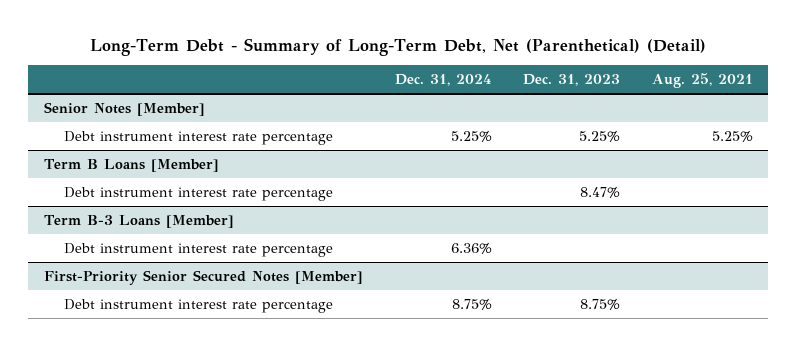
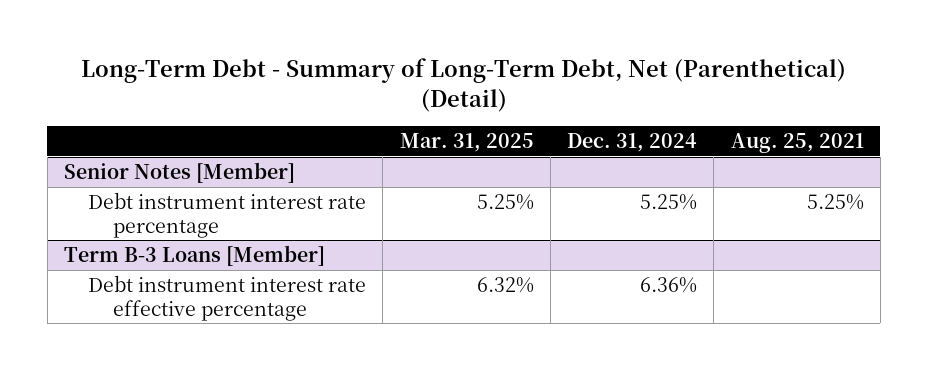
- | Dec. 31, 2024 | Dec. 31, 2023 | Aug. 25, 2021
+ | Mar. 31, 2025 | Dec. 31, 2024 | Aug. 25, 2021
- Term B Loans [Member]
- Debt instrument interest rate percentage | | 8.47% |
@ Term B-3 Loans [Member]
- Debt instrument interest rate percentage | 6.36% | |
- First-Priority Senior Secured Notes [Member]
- Debt instrument interest rate percentage | 8.75% | 8.75% |
@ Term B-3 Loans [Member]
+ Debt instrument interest rate effective percentage | 6.32% | 6.36% |

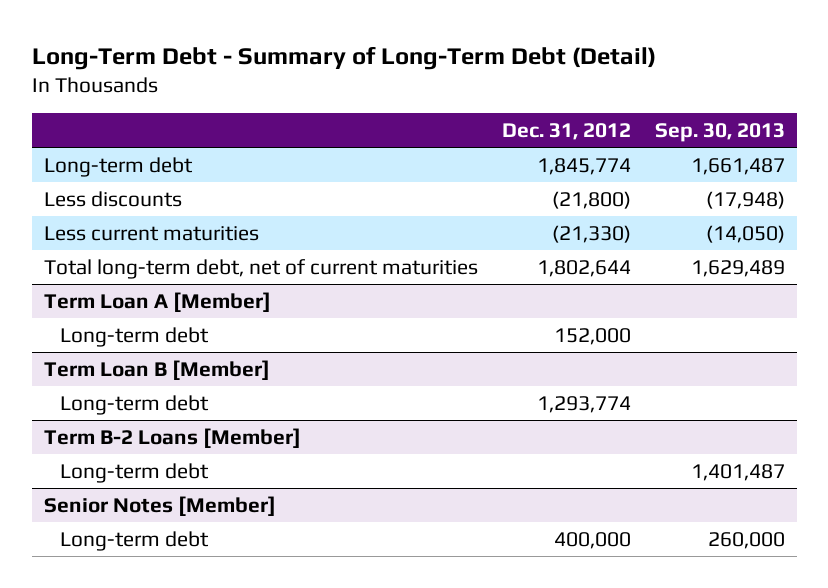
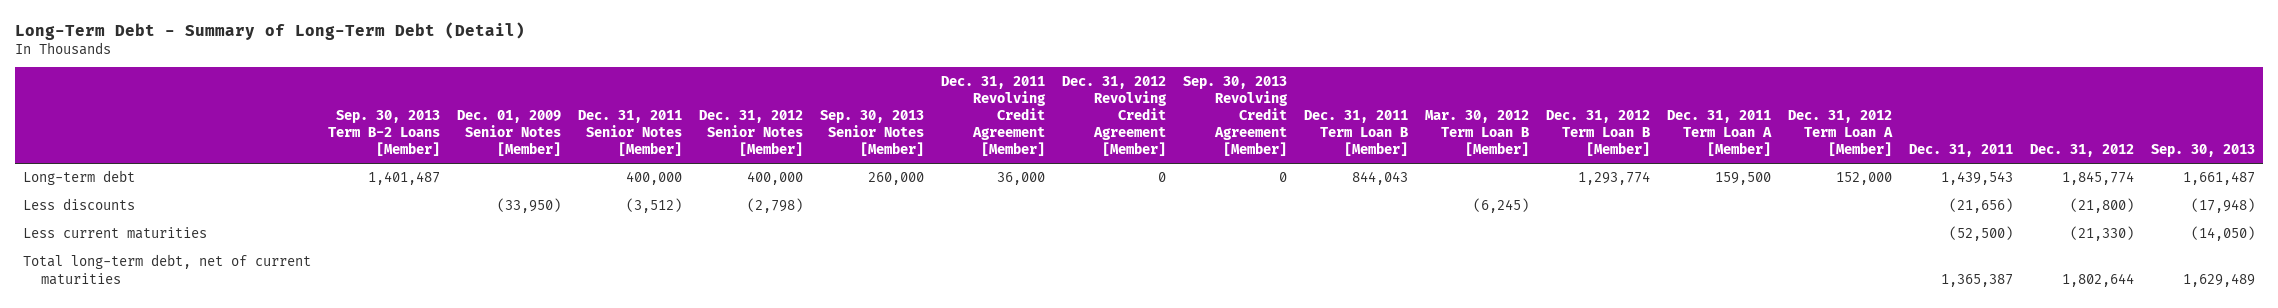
- | Dec. 31, 2012 | Sep. 30, 2013
+ | Sep. 30, 2013 Term B-2 Loans [Member] | Dec. 01, 2009 Senior Notes [Member] | Dec. 31, 2011 Senior Notes [Member] | Dec. 31, 2012 Senior Notes [Member] | Sep. 30, 2013 Senior Notes [Member] | Dec. 31, 2011 Revolving Credit Agreement [Member] | Dec. 31, 2012 Revolving Credit Agreement [Member] | Sep. 30, 2013 Revolving Credit Agreement [Member] | Dec. 31, 2011 Term Loan B [Member] | Mar. 30, 2012 Term Loan B [Member] | Dec. 31, 2012 Term Loan B [Member] | Dec. 31, 2011 Term Loan A [Member] | Dec. 31, 2012 Term Loan A [Member] | Dec. 31, 2011 | Dec. 31, 2012 | Sep. 30, 2013
- Term Loan A [Member]
- Long-term debt | 152,000 |
- Term Loan B [Member]
- Long-term debt | 1,293,774 |
- Term B-2 Loans [Member]
- Long-term debt | | 1,401,487
- Senior Notes [Member]
- Long-term debt | 400,000 | 260,000

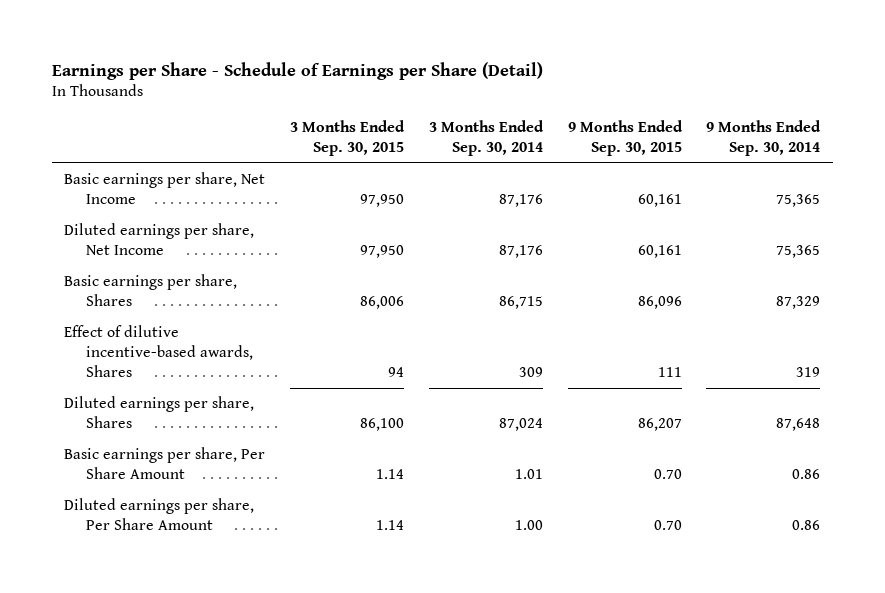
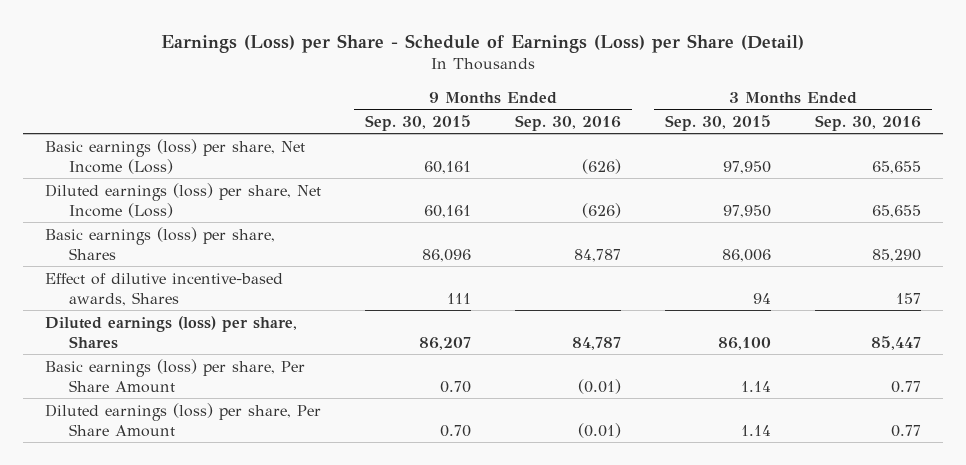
- Earnings per Share - Schedule of Earnings per Share (Detail)
+ Earnings (Loss) per Share - Schedule of Earnings (Loss) per Share (Detail)
- | 3 Months Ended Sep. 30, 2015 | 3 Months Ended Sep. 30, 2014 | 9 Months Ended Sep. 30, 2015 | 9 Months Ended Sep. 30, 2014
+ | 9 Months Ended Sep. 30, 2015 | 9 Months Ended Sep. 30, 2016 | 3 Months Ended Sep. 30, 2015 | 3 Months Ended Sep. 30, 2016
- Basic earnings per share, Net Income | 97,950 | 87,176 | 60,161 | 75,365
- Diluted earnings per share, Net Income | 97,950 | 87,176 | 60,161 | 75,365
- Basic earnings per share, Shares | 86,006 | 86,715 | 86,096 | 87,329
+ Basic earnings (loss) per share, Net Income (Loss) | 60,161 | (626) | 97,950 | 65,655
+ Diluted earnings (loss) per share, Net Income (Loss) | 60,161 | (626) | 97,950 | 65,655
+ Basic earnings (loss) per share, Shares | 86,096 | 84,787 | 86,006 | 85,290
- Diluted earnings per share, Shares | 86,100 | 87,024 | 86,207 | 87,648
- Basic earnings per share, Per Share Amount | 1.14 | 1.01 | 0.70 | 0.86
- Diluted earnings per share, Per Share Amount | 1.14 | 1.00 | 0.70 | 0.86
+ Diluted earnings (loss) per share, Shares | 86,207 | 84,787 | 86,100 | 85,447
+ Basic earnings (loss) per share, Per Share Amount | 0.70 | (0.01) | 1.14 | 0.77
+ Diluted earnings (loss) per share, Per Share Amount | 0.70 | (0.01) | 1.14 | 0.77

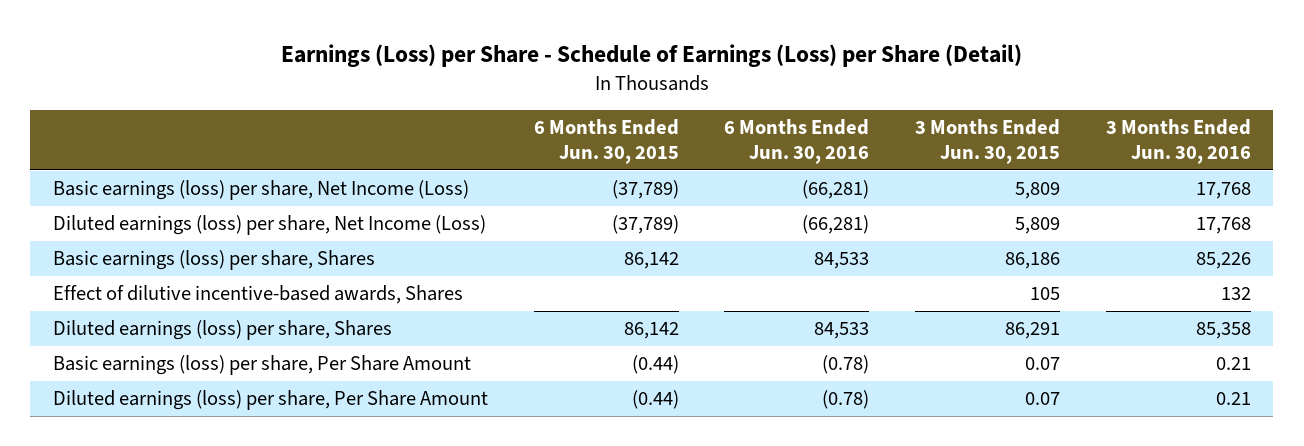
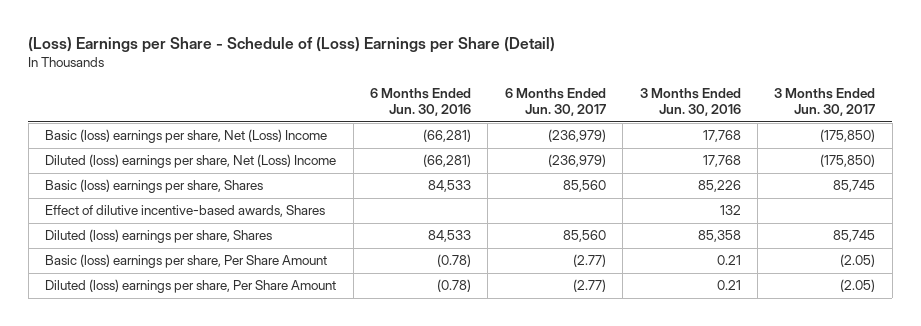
- Earnings (Loss) per Share - Schedule of Earnings (Loss) per Share (Detail)
+ (Loss) Earnings per Share - Schedule of (Loss) Earnings per Share (Detail)
- | 6 Months Ended Jun. 30, 2015 | 6 Months Ended Jun. 30, 2016 | 3 Months Ended Jun. 30, 2015 | 3 Months Ended Jun. 30, 2016
+ | 6 Months Ended Jun. 30, 2016 | 6 Months Ended Jun. 30, 2017 | 3 Months Ended Jun. 30, 2016 | 3 Months Ended Jun. 30, 2017
- Basic earnings (loss) per share, Net Income (Loss) | (37,789) | (66,281) | 5,809 | 17,768
- Diluted earnings (loss) per share, Net Income (Loss) | (37,789) | (66,281) | 5,809 | 17,768
- Basic earnings (loss) per share, Shares | 86,142 | 84,533 | 86,186 | 85,226
+ Basic (loss) earnings per share, Net (Loss) Income | (66,281) | (236,979) | 17,768 | (175,850)
+ Diluted (loss) earnings per share, Net (Loss) Income | (66,281) | (236,979) | 17,768 | (175,850)
+ Basic (loss) earnings per share, Shares | 84,533 | 85,560 | 85,226 | 85,745
- Diluted earnings (loss) per share, Shares | 86,142 | 84,533 | 86,291 | 85,358
- Basic earnings (loss) per share, Per Share Amount | (0.44) | (0.78) | 0.07 | 0.21
- Diluted earnings (loss) per share, Per Share Amount | (0.44) | (0.78) | 0.07 | 0.21
+ Diluted (loss) earnings per share, Shares | 84,533 | 85,560 | 85,358 | 85,745
+ Basic (loss) earnings per share, Per Share Amount | (0.78) | (2.77) | 0.21 | (2.05)
+ Diluted (loss) earnings per share, Per Share Amount | (0.78) | (2.77) | 0.21 | (2.05)

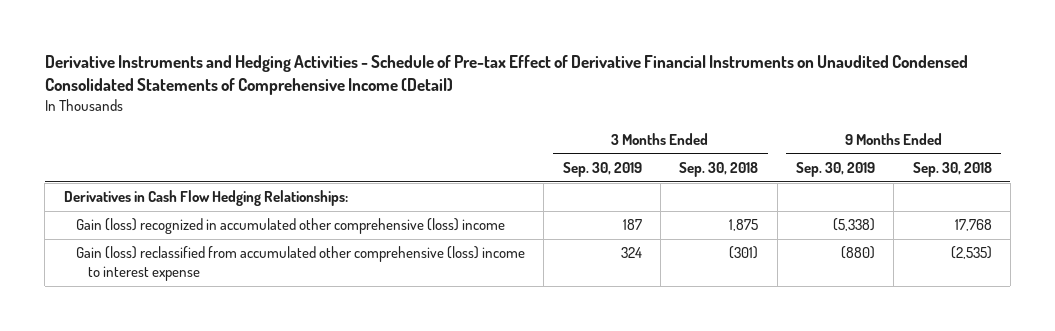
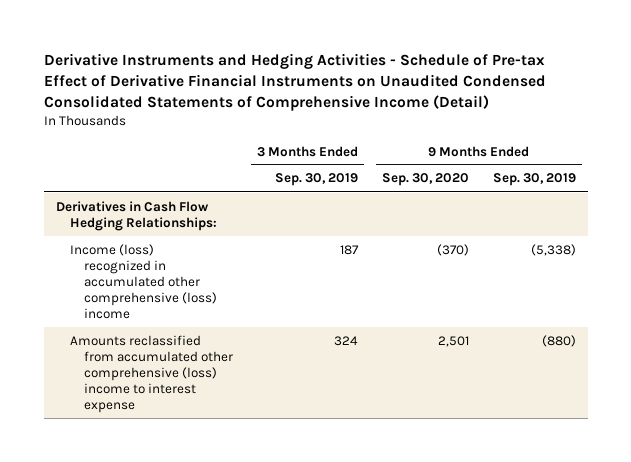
- | 3 Months Ended Sep. 30, 2019 | 3 Months Ended Sep. 30, 2018 | 9 Months Ended Sep. 30, 2019 | 9 Months Ended Sep. 30, 2018
+ | 3 Months Ended Sep. 30, 2019 | 9 Months Ended Sep. 30, 2020 | 9 Months Ended Sep. 30, 2019
- Gain (loss) recognized in accumulated other comprehensive (loss) income | 187 | 1,875 | (5,338) | 17,768
- Gain (loss) reclassified from accumulated other comprehensive (loss) income to interest expense | 324 | (301) | (880) | (2,535)
+ Income (loss) recognized in accumulated other comprehensive (loss) income | 187 | (370) | (5,338)
+ Amounts reclassified from accumulated other comprehensive (loss) income to interest expense | 324 | 2,501 | (880)

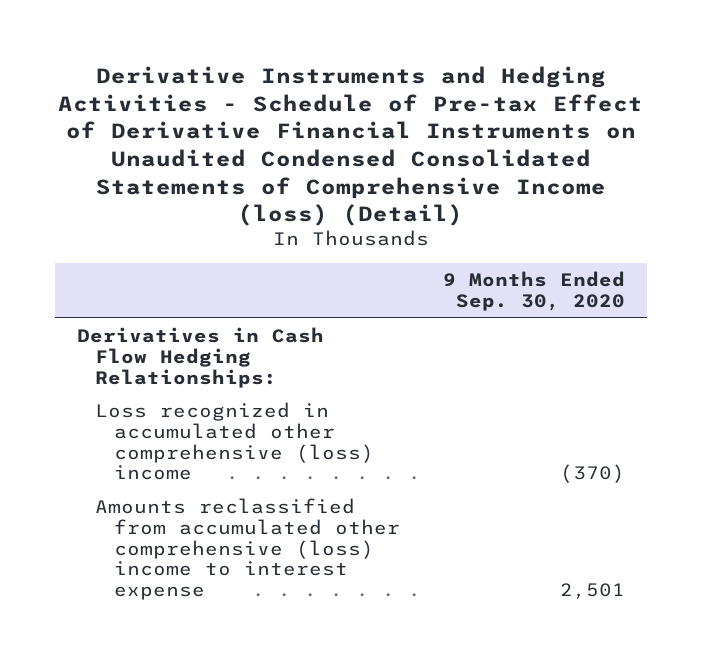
- Derivative Instruments and Hedging Activities - Schedule of Pre-tax Effect of Derivative Financial Instruments on Unaudited Condensed Consolidated Statements of Comprehensive Income (Detail)
+ Derivative Instruments and Hedging Activities - Schedule of Pre-tax Effect of Derivative Financial Instruments on Unaudited Condensed Consolidated Statements of Comprehensive Income (loss) (Detail)
- | 3 Months Ended Sep. 30, 2019 | 9 Months Ended Sep. 30, 2020 | 9 Months Ended Sep. 30, 2019
+ | 9 Months Ended Sep. 30, 2020
- Income (loss) recognized in accumulated other comprehensive (loss) income | 187 | (370) | (5,338)
+ Loss recognized in accumulated other comprehensive (loss) income | (370)

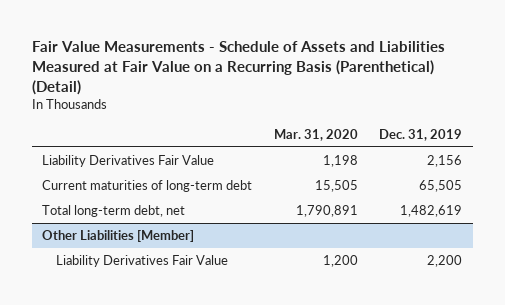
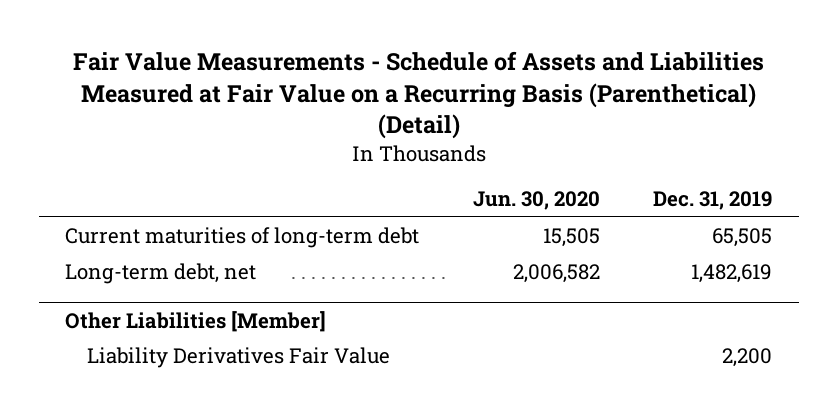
- | Mar. 31, 2020 | Dec. 31, 2019
+ | Jun. 30, 2020 | Dec. 31, 2019
- Liability Derivatives Fair Value | 1,198 | 2,156
- Total long-term debt, net | 1,790,891 | 1,482,619
+ Long-term debt, net | 2,006,582 | 1,482,619

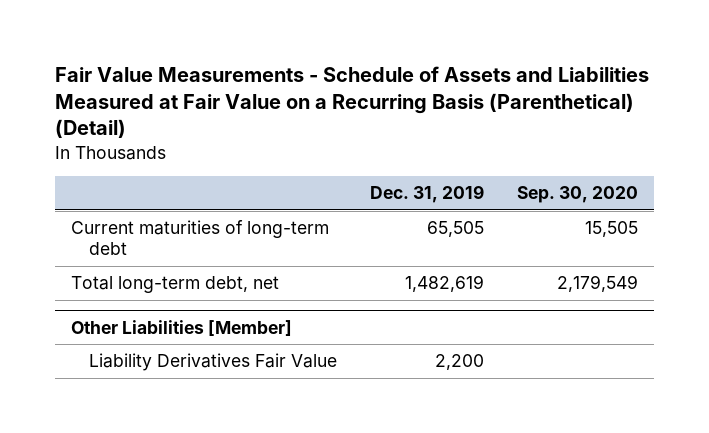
- | Jun. 30, 2020 | Dec. 31, 2019
+ | Dec. 31, 2019 | Sep. 30, 2020
- Long-term debt, net | 2,006,582 | 1,482,619
+ Total long-term debt, net | 1,482,619 | 2,179,549

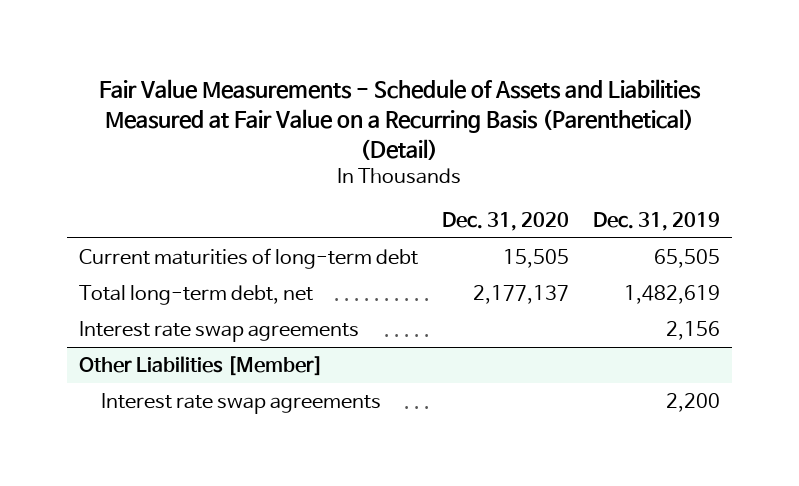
- | Dec. 31, 2019 | Sep. 30, 2020
+ | Dec. 31, 2020 | Dec. 31, 2019
+ Interest rate swap agreements | | 2,156
@ Other Liabilities [Member]
- Liability Derivatives Fair Value | 2,200 |
+ Interest rate swap agreements | | 2,200

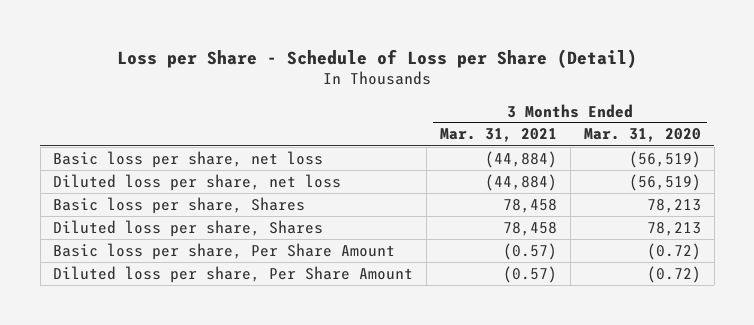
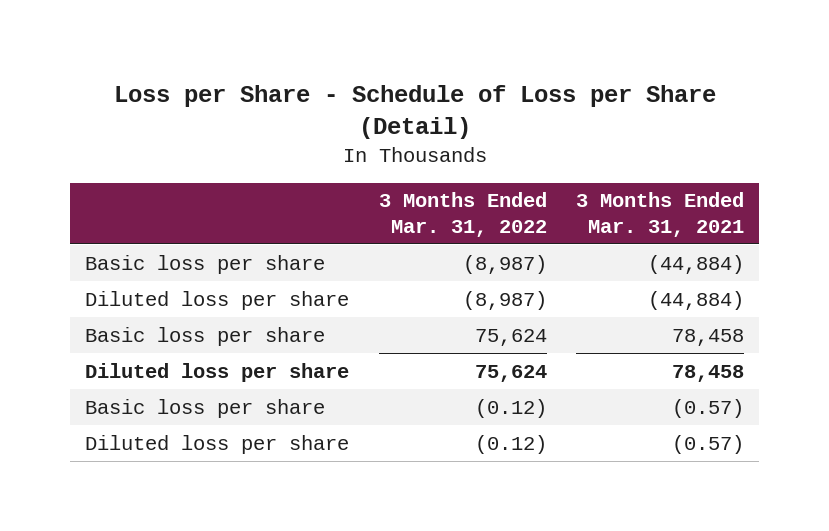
- | 3 Months Ended Mar. 31, 2021 | 3 Months Ended Mar. 31, 2020
+ | 3 Months Ended Mar. 31, 2022 | 3 Months Ended Mar. 31, 2021
- Basic loss per share, net loss | (44,884) | (56,519)
- Diluted loss per share, net loss | (44,884) | (56,519)
- Basic loss per share, Shares | 78,458 | 78,213
- Diluted loss per share, Shares | 78,458 | 78,213
- Basic loss per share, Per Share Amount | (0.57) | (0.72)
- Diluted loss per share, Per Share Amount | (0.57) | (0.72)
+ Basic loss per share | (8,987) | (44,884)
+ Diluted loss per share | (8,987) | (44,884)
+ Basic loss per share | 75,624 | 78,458
+ Diluted loss per share | 75,624 | 78,458
+ Basic loss per share | (0.12) | (0.57)
+ Diluted loss per share | (0.12) | (0.57)

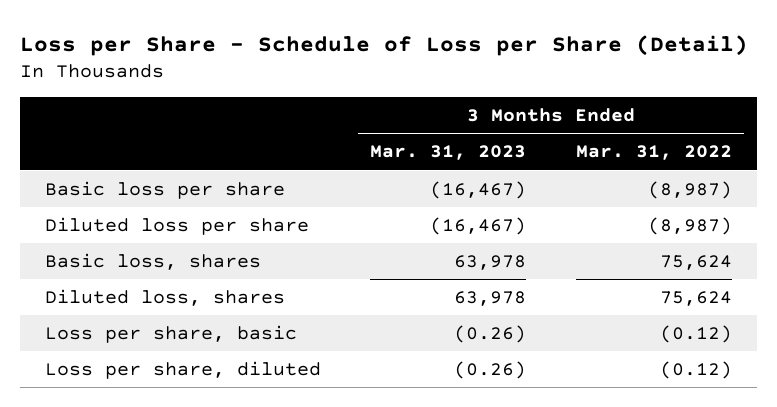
- | 3 Months Ended Mar. 31, 2022 | 3 Months Ended Mar. 31, 2021
+ | 3 Months Ended Mar. 31, 2023 | 3 Months Ended Mar. 31, 2022
- Basic loss per share | 75,624 | 78,458
- Diluted loss per share | 75,624 | 78,458
- Basic loss per share | (0.12) | (0.57)
- Diluted loss per share | (0.12) | (0.57)
+ Basic loss, shares | 63,978 | 75,624
+ Diluted loss, shares | 63,978 | 75,624
+ Loss per share, basic | (0.26) | (0.12)
+ Loss per share, diluted | (0.26) | (0.12)

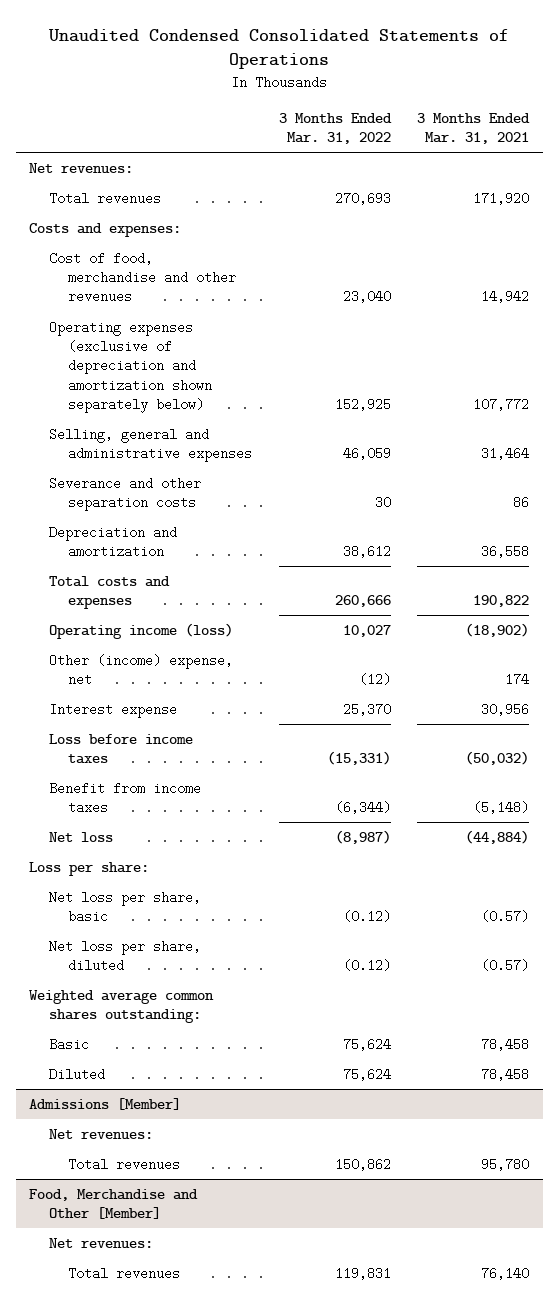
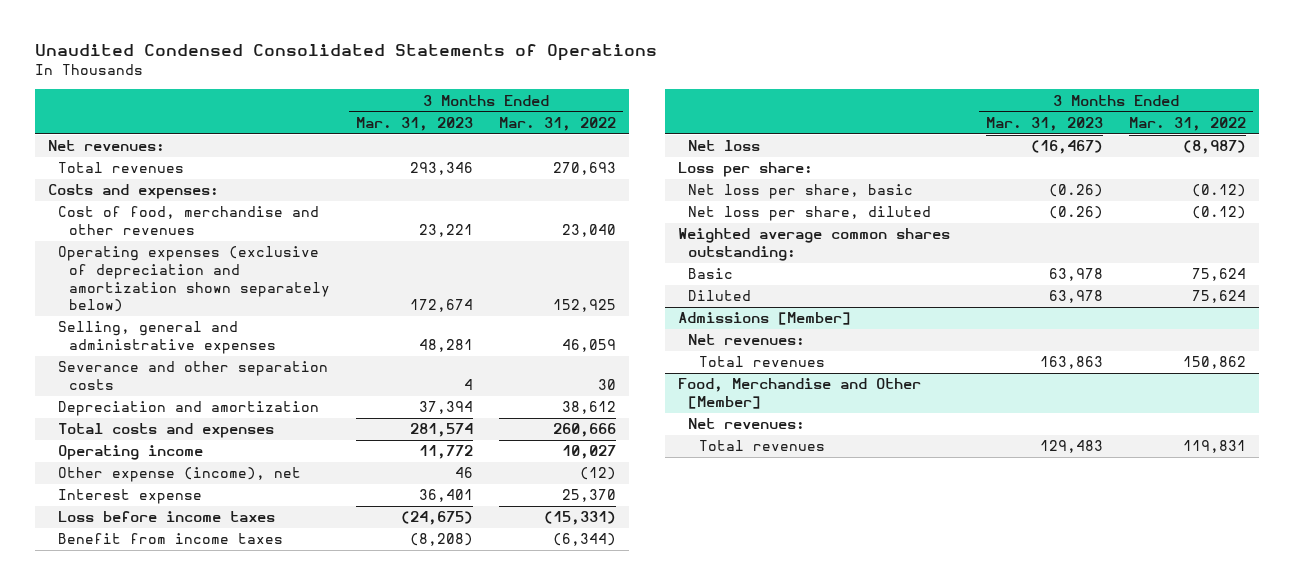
- | 3 Months Ended Mar. 31, 2022 | 3 Months Ended Mar. 31, 2021
+ | 3 Months Ended Mar. 31, 2023 | 3 Months Ended Mar. 31, 2022
- Operating income (loss) | 10,027 | (18,902)
- Other (income) expense, net | (12) | 174
+ Operating income | 11,772 | 10,027
+ Other expense (income), net | 46 | (12)

